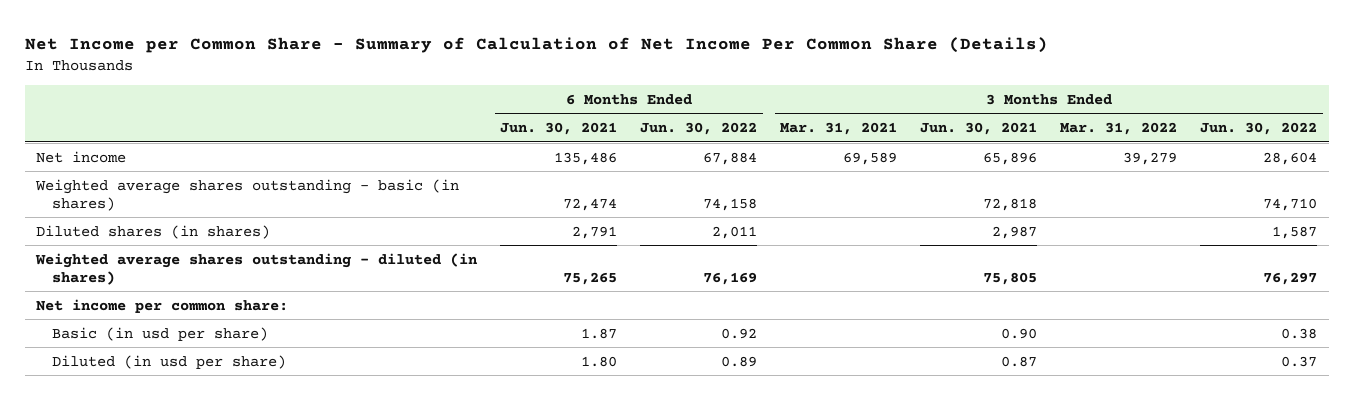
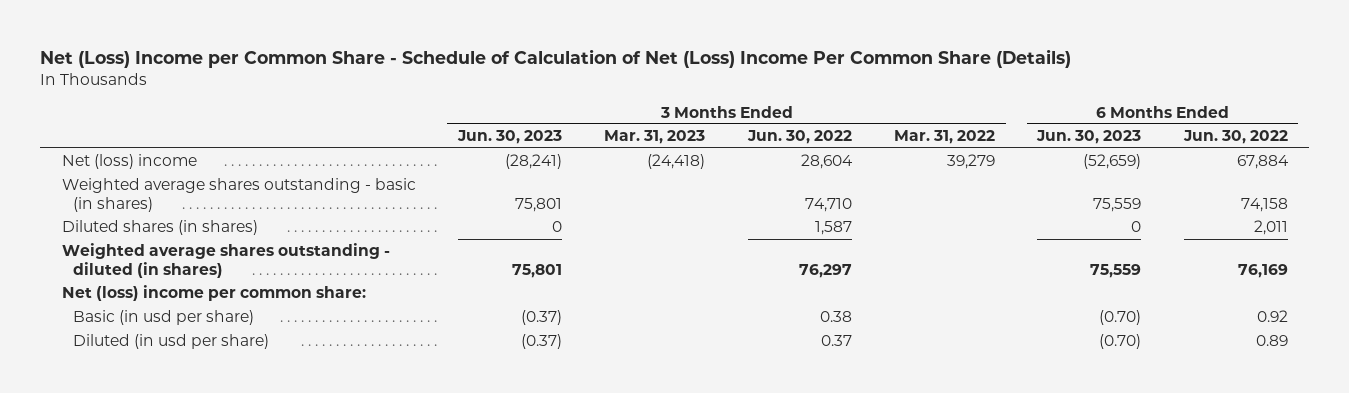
- Net Income per Common Share - Summary of Calculation of Net Income Per Common Share (Details)
+ Net (Loss) Income per Common Share - Schedule of Calculation of Net (Loss) Income Per Common Share (Details)
- | 6 Months Ended Jun. 30, 2021 | 6 Months Ended Jun. 30, 2022 | 3 Months Ended Mar. 31, 2021 | 3 Months Ended Jun. 30, 2021 | 3 Months Ended Mar. 31, 2022 | 3 Months Ended Jun. 30, 2022
+ | 3 Months Ended Jun. 30, 2023 | 3 Months Ended Mar. 31, 2023 | 3 Months Ended Jun. 30, 2022 | 3 Months Ended Mar. 31, 2022 | 6 Months Ended Jun. 30, 2023 | 6 Months Ended Jun. 30, 2022
- Net income | 135,486 | 67,884 | 69,589 | 65,896 | 39,279 | 28,604
+ Net (loss) income | (28,241) | (24,418) | 28,604 | 39,279 | (52,659) | 67,884
- Net income per common share:
+ Net (loss) income per common share:

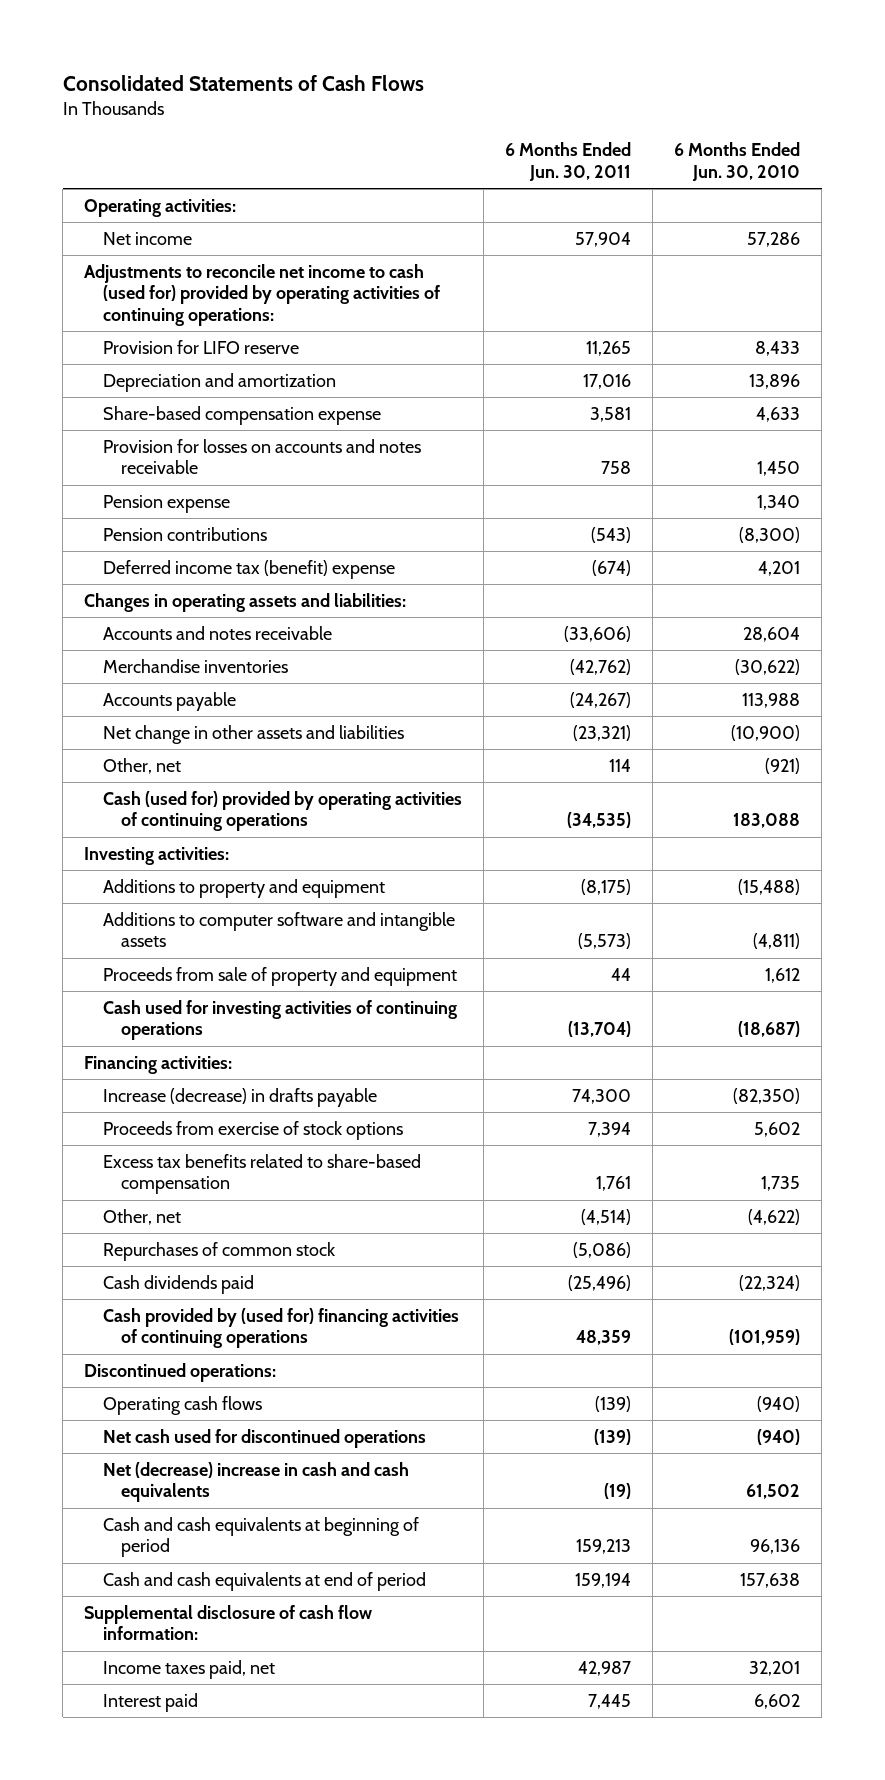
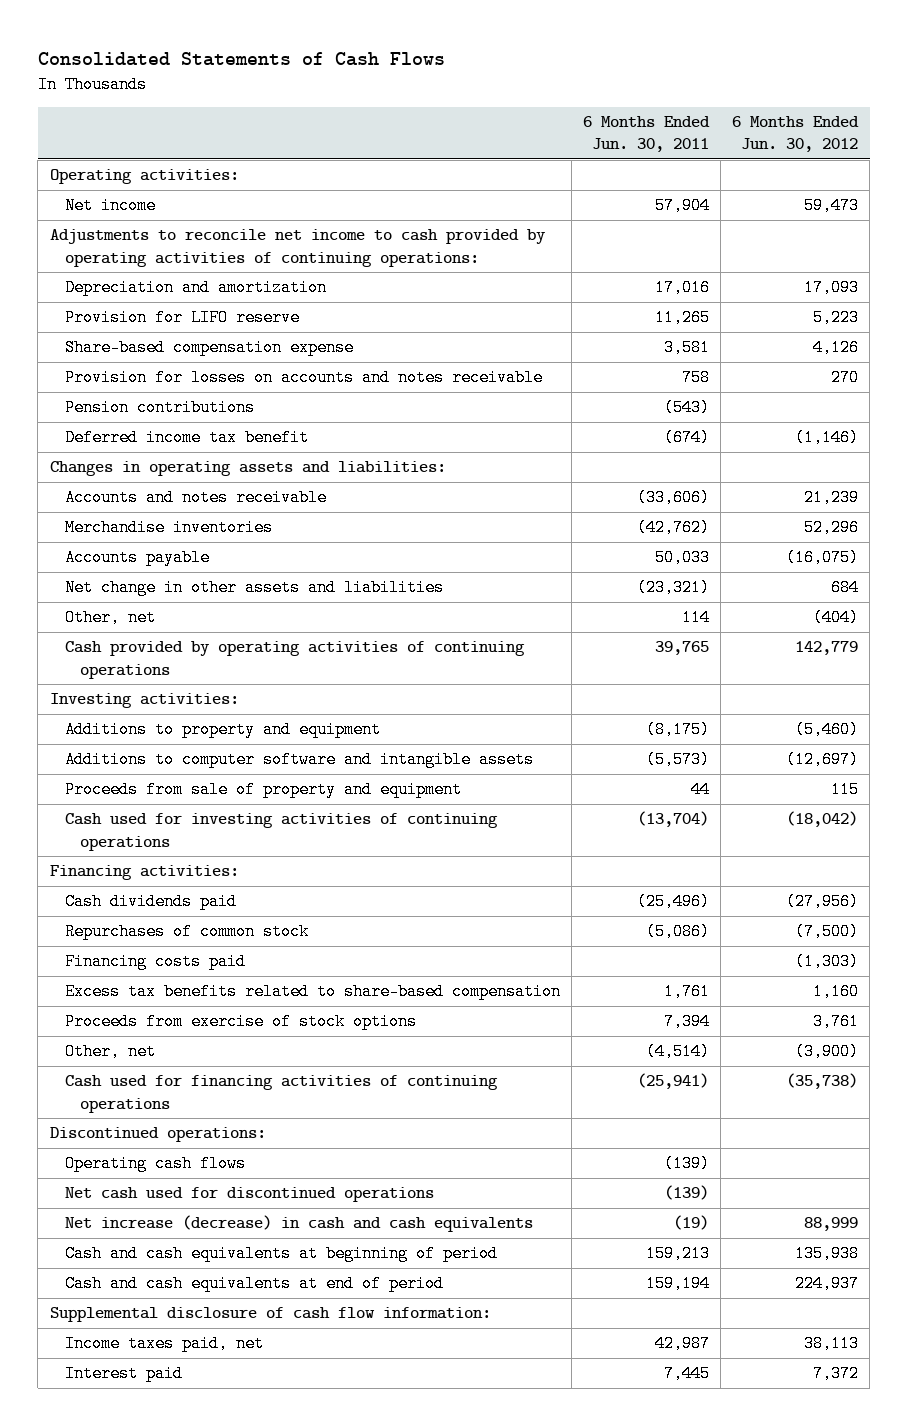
- | 6 Months Ended Jun. 30, 2011 | 6 Months Ended Jun. 30, 2010
+ | 6 Months Ended Jun. 30, 2011 | 6 Months Ended Jun. 30, 2012
- Adjustments to reconcile net income to cash (used for) provided by operating activities of continuing operations:
+ Adjustments to reconcile net income to cash provided by operating activities of continuing operations:
moved down: Provision for LIFO reserve | 11,265 | 5,223
- Pension expense | | 1,340
- Deferred income tax (benefit) expense | (674) | 4,201
+ Deferred income tax benefit | (674) | (1,146)
- Accounts payable | (24,267) | 113,988
+ Accounts payable | 50,033 | (16,075)
- Cash (used for) provided by operating activities of continuing operations | (34,535) | 183,088
+ Cash provided by operating activities of continuing operations | 39,765 | 142,779
- Increase (decrease) in drafts payable | 74,300 | (82,350)
moved up: Cash dividends paid | (25,496) | (27,956)
moved up: Repurchases of common stock | (5,086) | (7,500)
+ Financing costs paid | | (1,303)
moved down: Proceeds from exercise of stock options | 7,394 | 3,761
- Cash provided by (used for) financing activities of continuing operations | 48,359 | (101,959)
+ Cash used for financing activities of continuing operations | (25,941) | (35,738)
- Net (decrease) increase in cash and cash equivalents | (19) | 61,502
+ Net increase (decrease) in cash and cash equivalents | (19) | 88,999

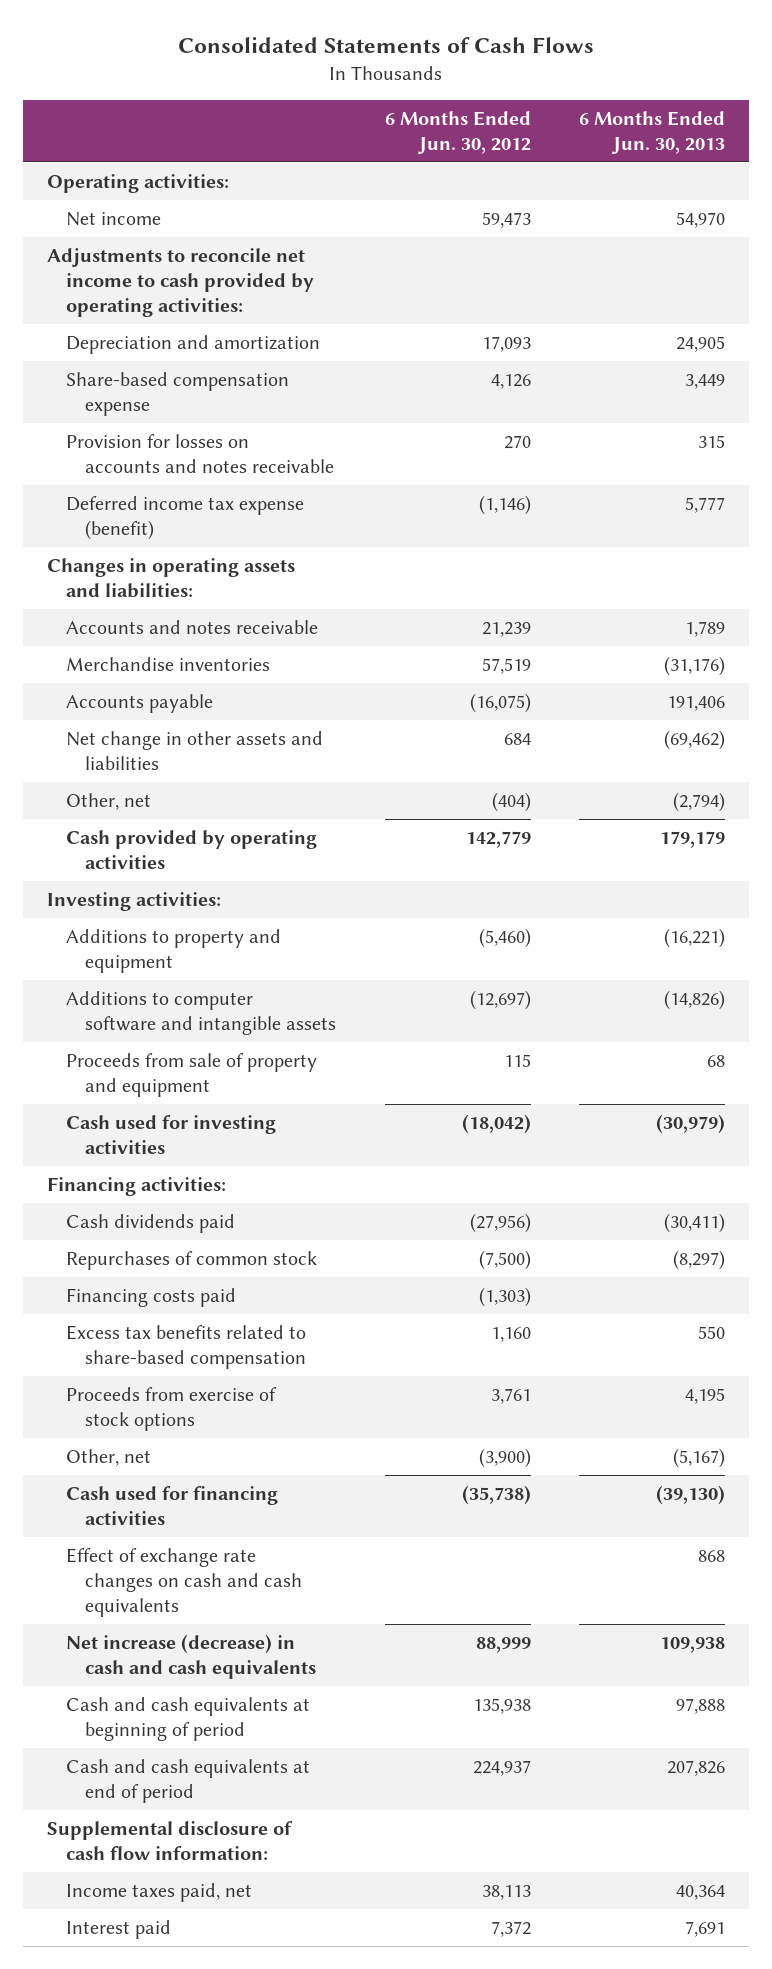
- | 6 Months Ended Jun. 30, 2011 | 6 Months Ended Jun. 30, 2012
+ | 6 Months Ended Jun. 30, 2012 | 6 Months Ended Jun. 30, 2013
- Adjustments to reconcile net income to cash provided by operating activities of continuing operations:
+ Adjustments to reconcile net income to cash provided by operating activities:
- Provision for LIFO reserve | 11,265 | 5,223
- Pension contributions | (543) |
- Deferred income tax benefit | (674) | (1,146)
+ Deferred income tax expense (benefit) | (1,146) | 5,777
- Merchandise inventories | (42,762) | 52,296
+ Merchandise inventories | 57,519 | (31,176)
- Cash provided by operating activities of continuing operations | 39,765 | 142,779
+ Cash provided by operating activities | 142,779 | 179,179
- Cash used for investing activities of continuing operations | (13,704) | (18,042)
+ Cash used for investing activities | (18,042) | (30,979)
- Cash used for financing activities of continuing operations | (25,941) | (35,738)
- Discontinued operations:
- Operating cash flows | (139) |
- Net cash used for discontinued operations | (139) |
+ Cash used for financing activities | (35,738) | (39,130)
+ Effect of exchange rate changes on cash and cash equivalents | | 868

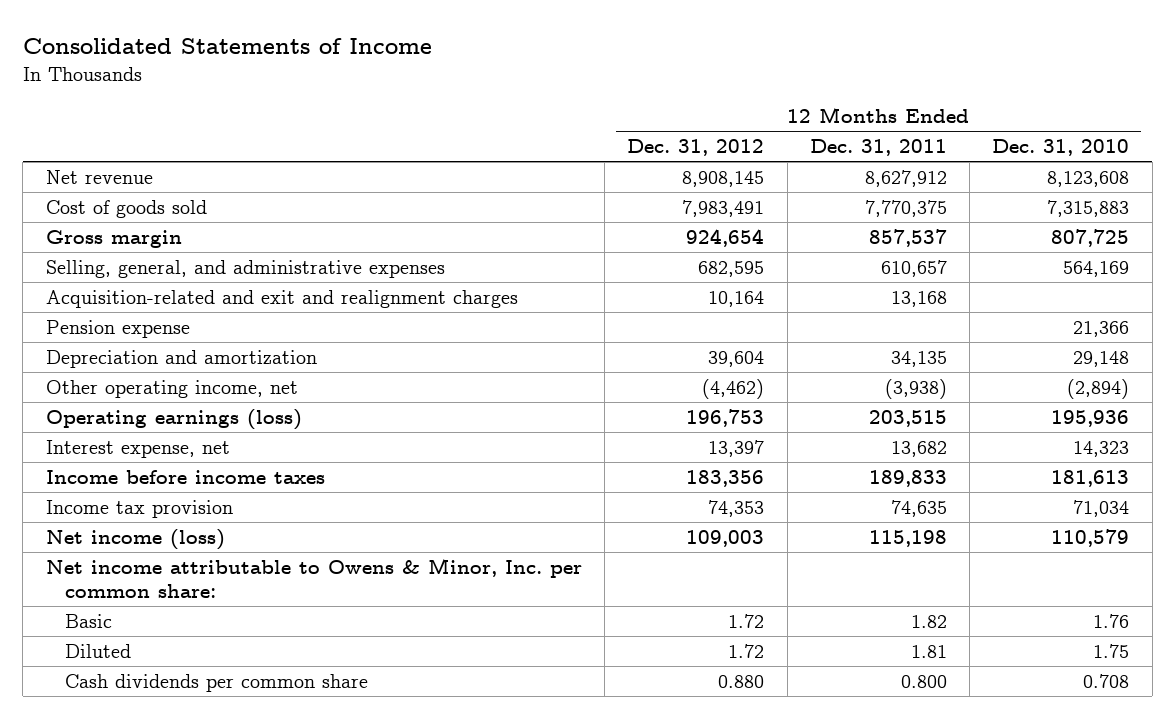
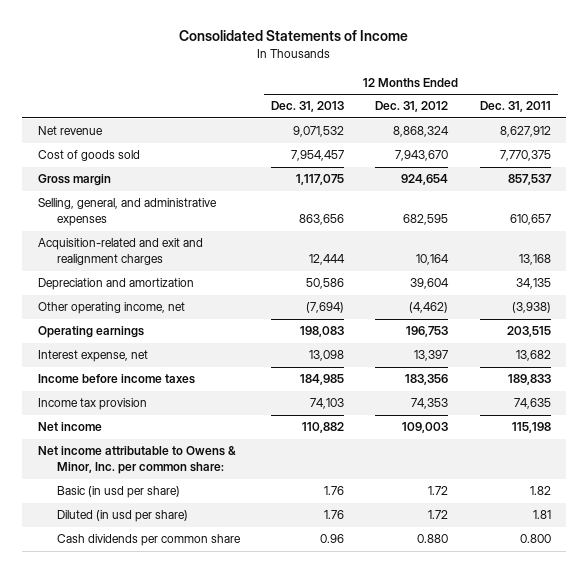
- | 12 Months Ended Dec. 31, 2012 | 12 Months Ended Dec. 31, 2011 | 12 Months Ended Dec. 31, 2010
+ | 12 Months Ended Dec. 31, 2013 | 12 Months Ended Dec. 31, 2012 | 12 Months Ended Dec. 31, 2011
- Net revenue | 8,908,145 | 8,627,912 | 8,123,608
- Cost of goods sold | 7,983,491 | 7,770,375 | 7,315,883
+ Net revenue | 9,071,532 | 8,868,324 | 8,627,912
+ Cost of goods sold | 7,954,457 | 7,943,670 | 7,770,375
- Pension expense | | | 21,366
- Operating earnings (loss) | 196,753 | 203,515 | 195,936
+ Operating earnings | 198,083 | 196,753 | 203,515
- Net income (loss) | 109,003 | 115,198 | 110,579
+ Net income | 110,882 | 109,003 | 115,198
- Basic | 1.72 | 1.82 | 1.76
- Diluted | 1.72 | 1.81 | 1.75
+ Basic (in usd per share) | 1.76 | 1.72 | 1.82
+ Diluted (in usd per share) | 1.76 | 1.72 | 1.81

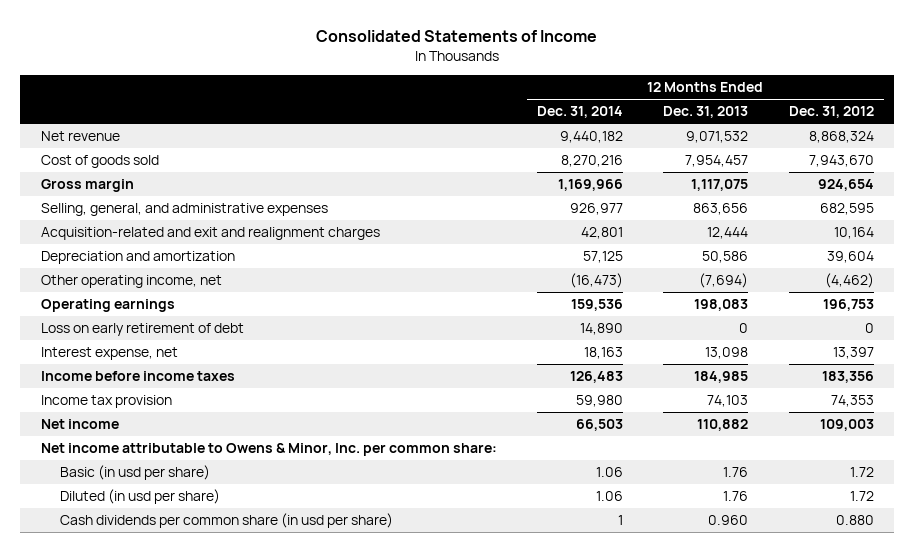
- | 12 Months Ended Dec. 31, 2013 | 12 Months Ended Dec. 31, 2012 | 12 Months Ended Dec. 31, 2011
+ | 12 Months Ended Dec. 31, 2014 | 12 Months Ended Dec. 31, 2013 | 12 Months Ended Dec. 31, 2012
+ Loss on early retirement of debt | 14,890 | 0 | 0
- Cash dividends per common share | 0.96 | 0.880 | 0.800
+ Cash dividends per common share (in usd per share) | 1 | 0.960 | 0.880

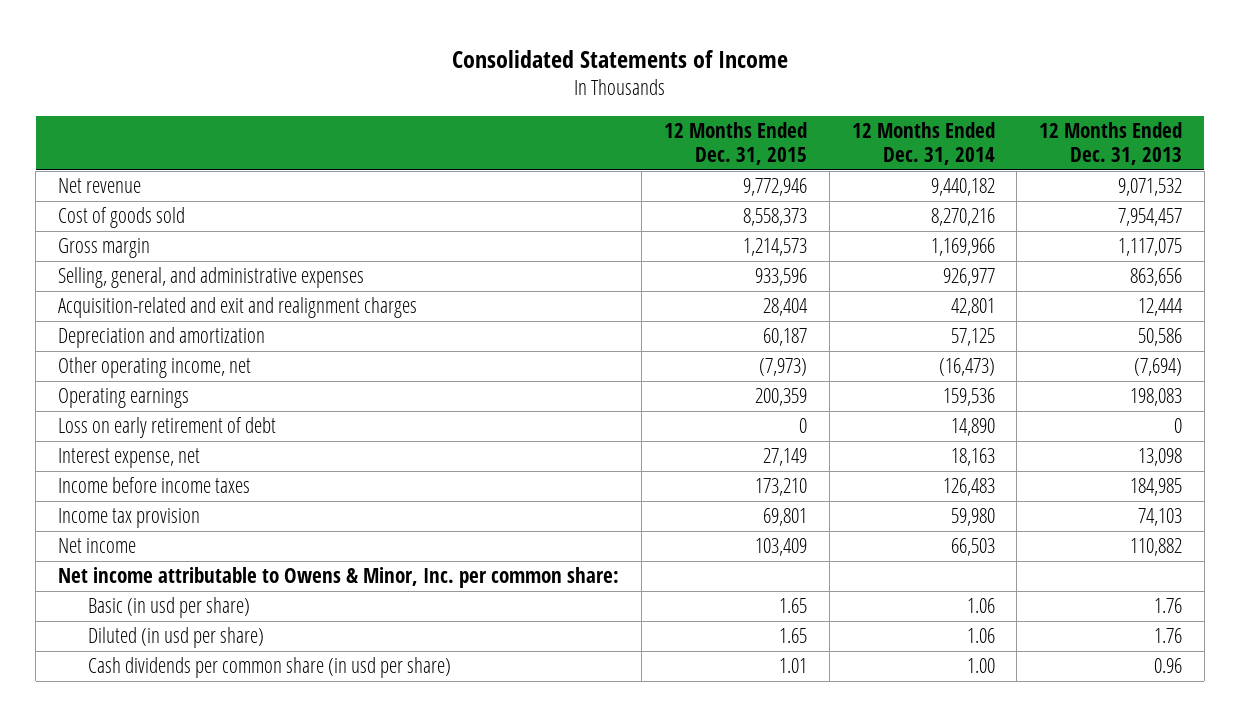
- | 12 Months Ended Dec. 31, 2014 | 12 Months Ended Dec. 31, 2013 | 12 Months Ended Dec. 31, 2012
+ | 12 Months Ended Dec. 31, 2015 | 12 Months Ended Dec. 31, 2014 | 12 Months Ended Dec. 31, 2013
- Cash dividends per common share (in usd per share) | 1 | 0.960 | 0.880
+ Cash dividends per common share (in usd per share) | 1.01 | 1.00 | 0.96

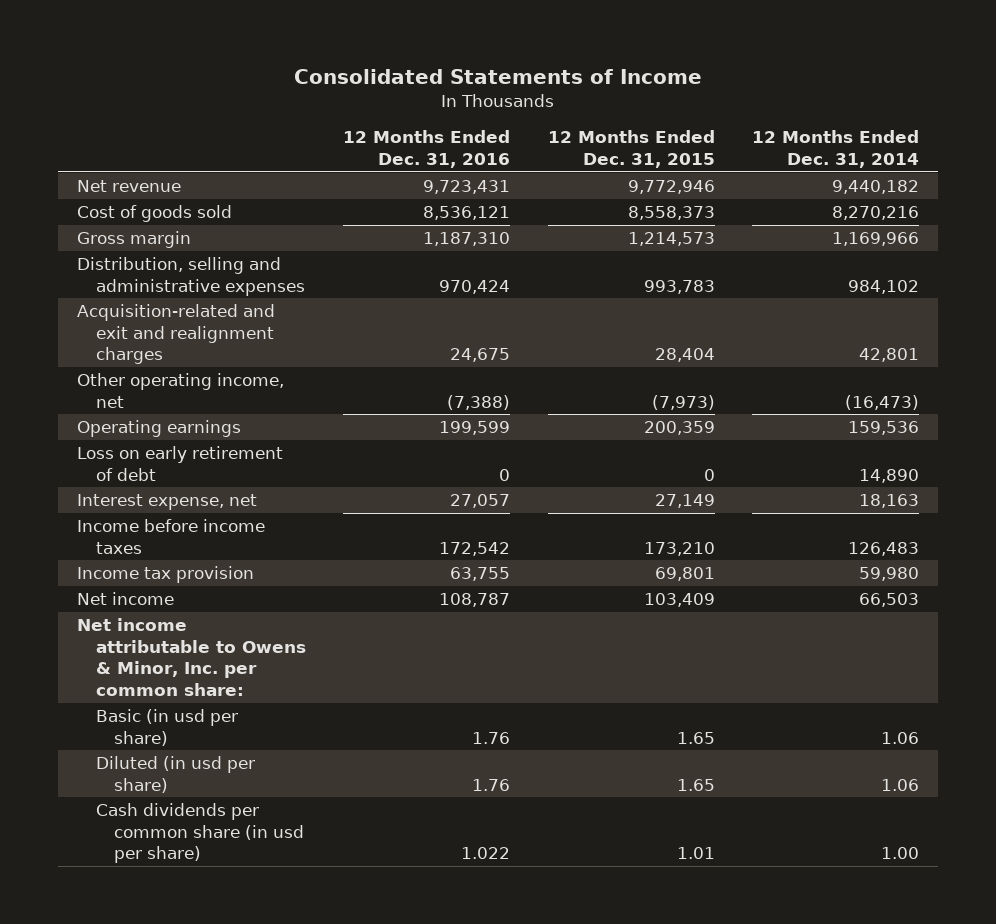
- | 12 Months Ended Dec. 31, 2015 | 12 Months Ended Dec. 31, 2014 | 12 Months Ended Dec. 31, 2013
+ | 12 Months Ended Dec. 31, 2016 | 12 Months Ended Dec. 31, 2015 | 12 Months Ended Dec. 31, 2014
- Selling, general, and administrative expenses | 933,596 | 926,977 | 863,656
+ Distribution, selling and administrative expenses | 970,424 | 993,783 | 984,102
- Depreciation and amortization | 60,187 | 57,125 | 50,586

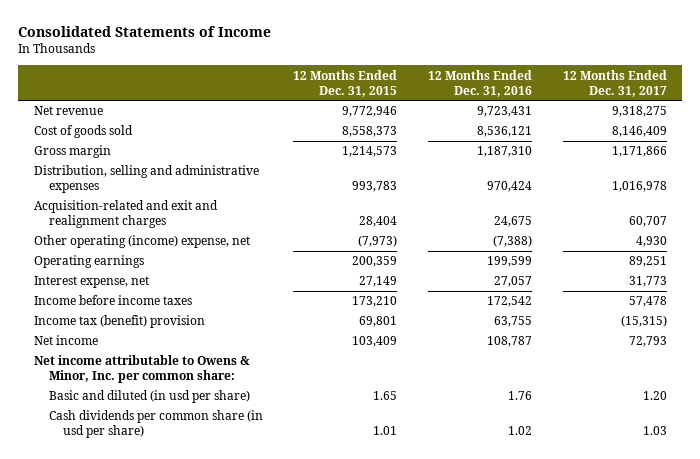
- | 12 Months Ended Dec. 31, 2016 | 12 Months Ended Dec. 31, 2015 | 12 Months Ended Dec. 31, 2014
+ | 12 Months Ended Dec. 31, 2015 | 12 Months Ended Dec. 31, 2016 | 12 Months Ended Dec. 31, 2017
- Other operating income, net | (7,388) | (7,973) | (16,473)
+ Other operating (income) expense, net | (7,973) | (7,388) | 4,930
- Loss on early retirement of debt | 0 | 0 | 14,890
- Income tax provision | 63,755 | 69,801 | 59,980
+ Income tax (benefit) provision | 69,801 | 63,755 | (15,315)
- Basic (in usd per share) | 1.76 | 1.65 | 1.06
- Diluted (in usd per share) | 1.76 | 1.65 | 1.06
- Cash dividends per common share (in usd per share) | 1.022 | 1.01 | 1.00
+ Basic and diluted (in usd per share) | 1.65 | 1.76 | 1.20
+ Cash dividends per common share (in usd per share) | 1.01 | 1.02 | 1.03

